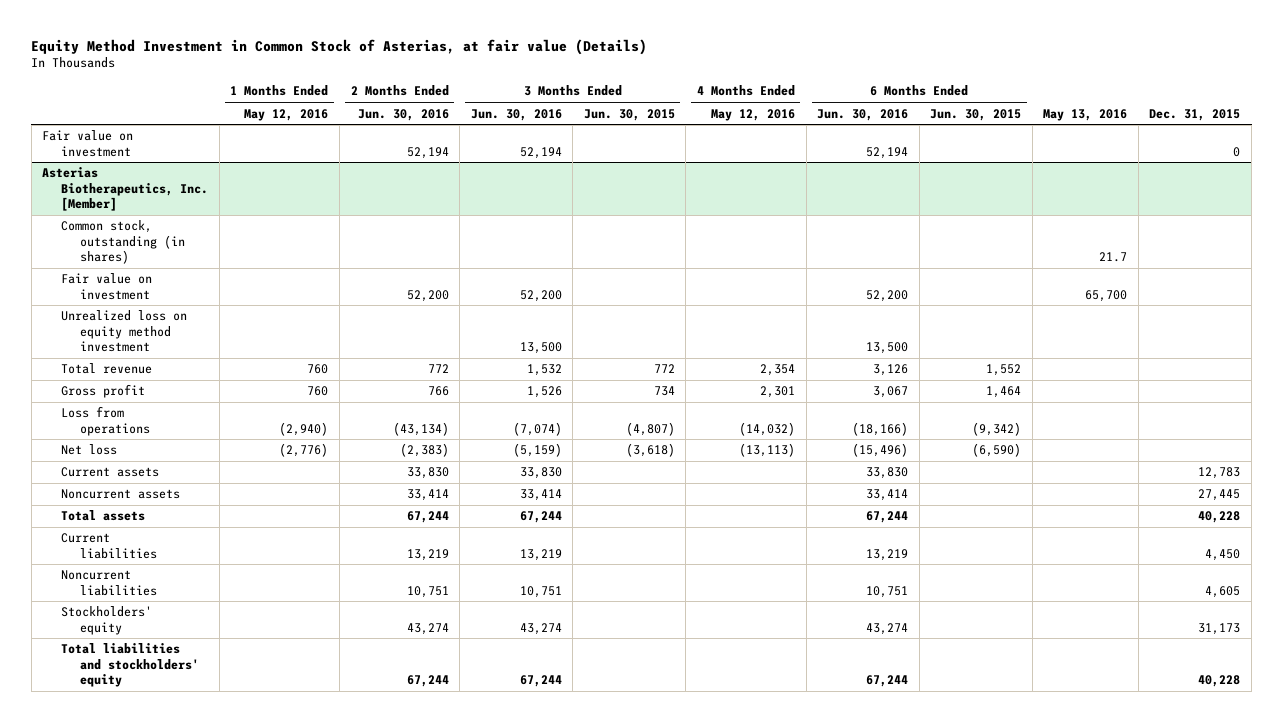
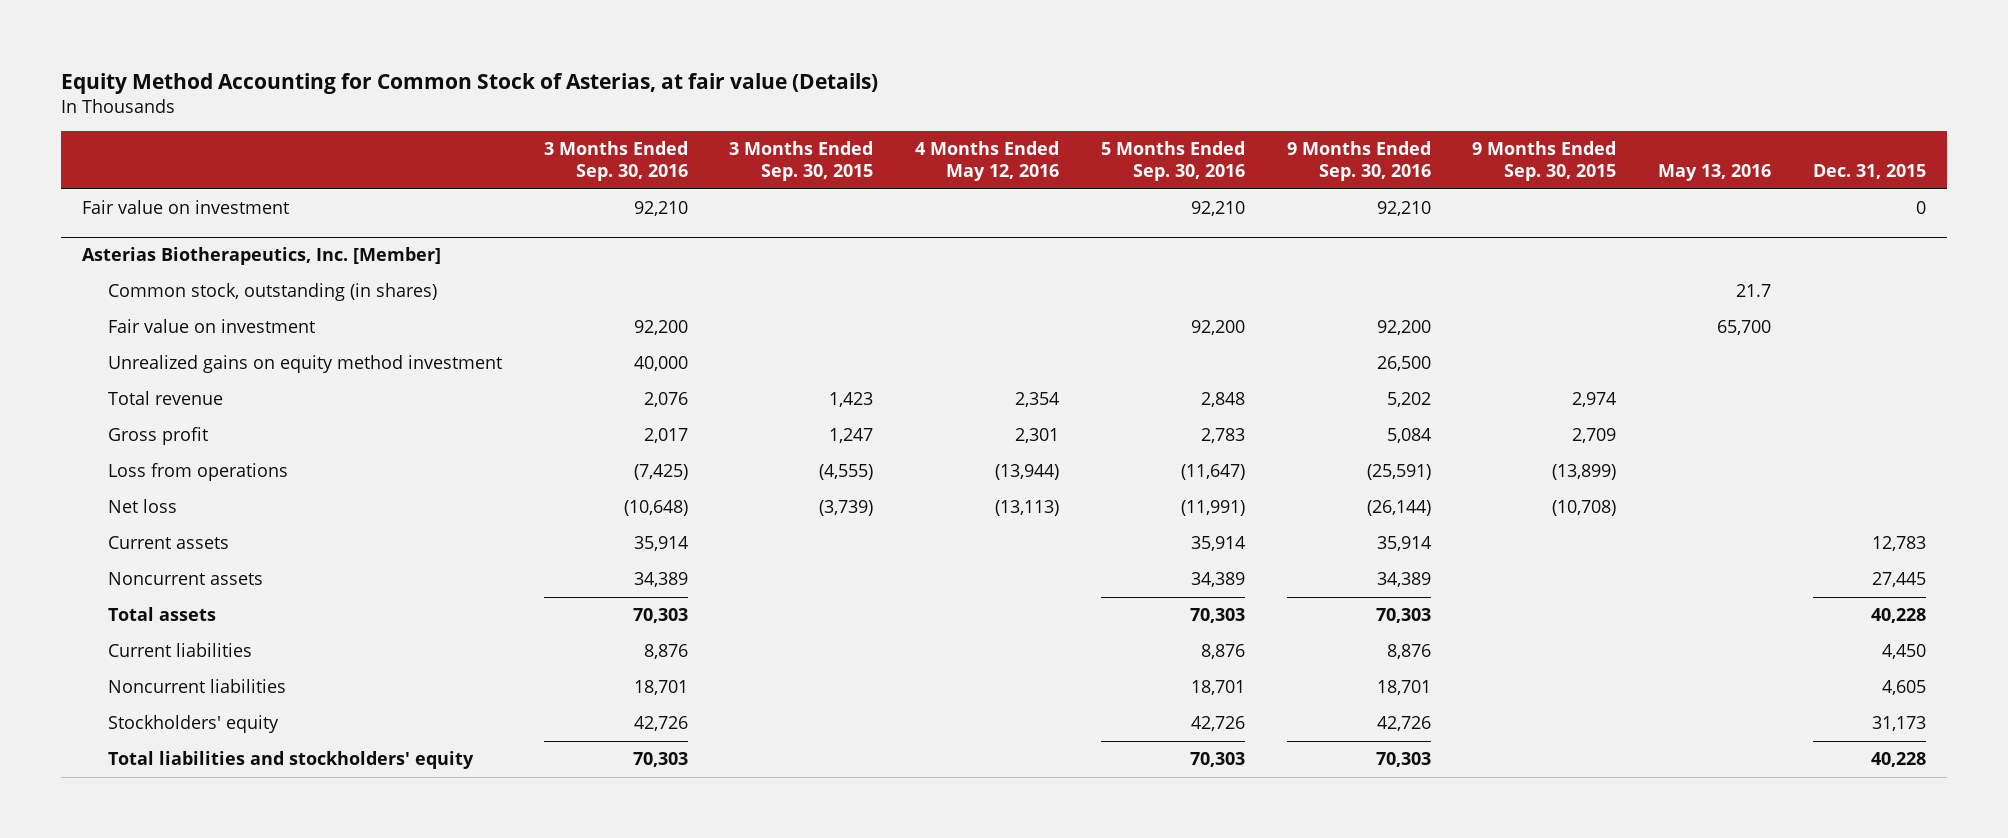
- Equity Method Investment in Common Stock of Asterias, at fair value (Details)
+ Equity Method Accounting for Common Stock of Asterias, at fair value (Details)
- | 1 Months Ended May 12, 2016 | 2 Months Ended Jun. 30, 2016 | 3 Months Ended Jun. 30, 2016 | 3 Months Ended Jun. 30, 2015 | 4 Months Ended May 12, 2016 | 6 Months Ended Jun. 30, 2016 | 6 Months Ended Jun. 30, 2015 | May 13, 2016 | Dec. 31, 2015
+ | 3 Months Ended Sep. 30, 2016 | 3 Months Ended Sep. 30, 2015 | 4 Months Ended May 12, 2016 | 5 Months Ended Sep. 30, 2016 | 9 Months Ended Sep. 30, 2016 | 9 Months Ended Sep. 30, 2015 | May 13, 2016 | Dec. 31, 2015
@ Asterias Biotherapeutics, Inc. [Member]
- Unrealized loss on equity method investment | | | 13,500 | | | 13,500 | | |
+ Unrealized gains on equity method investment | 40,000 | | | | 26,500 | | |
- Loss from operations | (2,940) | (43,134) | (7,074) | (4,807) | (14,032) | (18,166) | (9,342) | |
+ Loss from operations | (7,425) | (4,555) | (13,944) | (11,647) | (25,591) | (13,899) | |

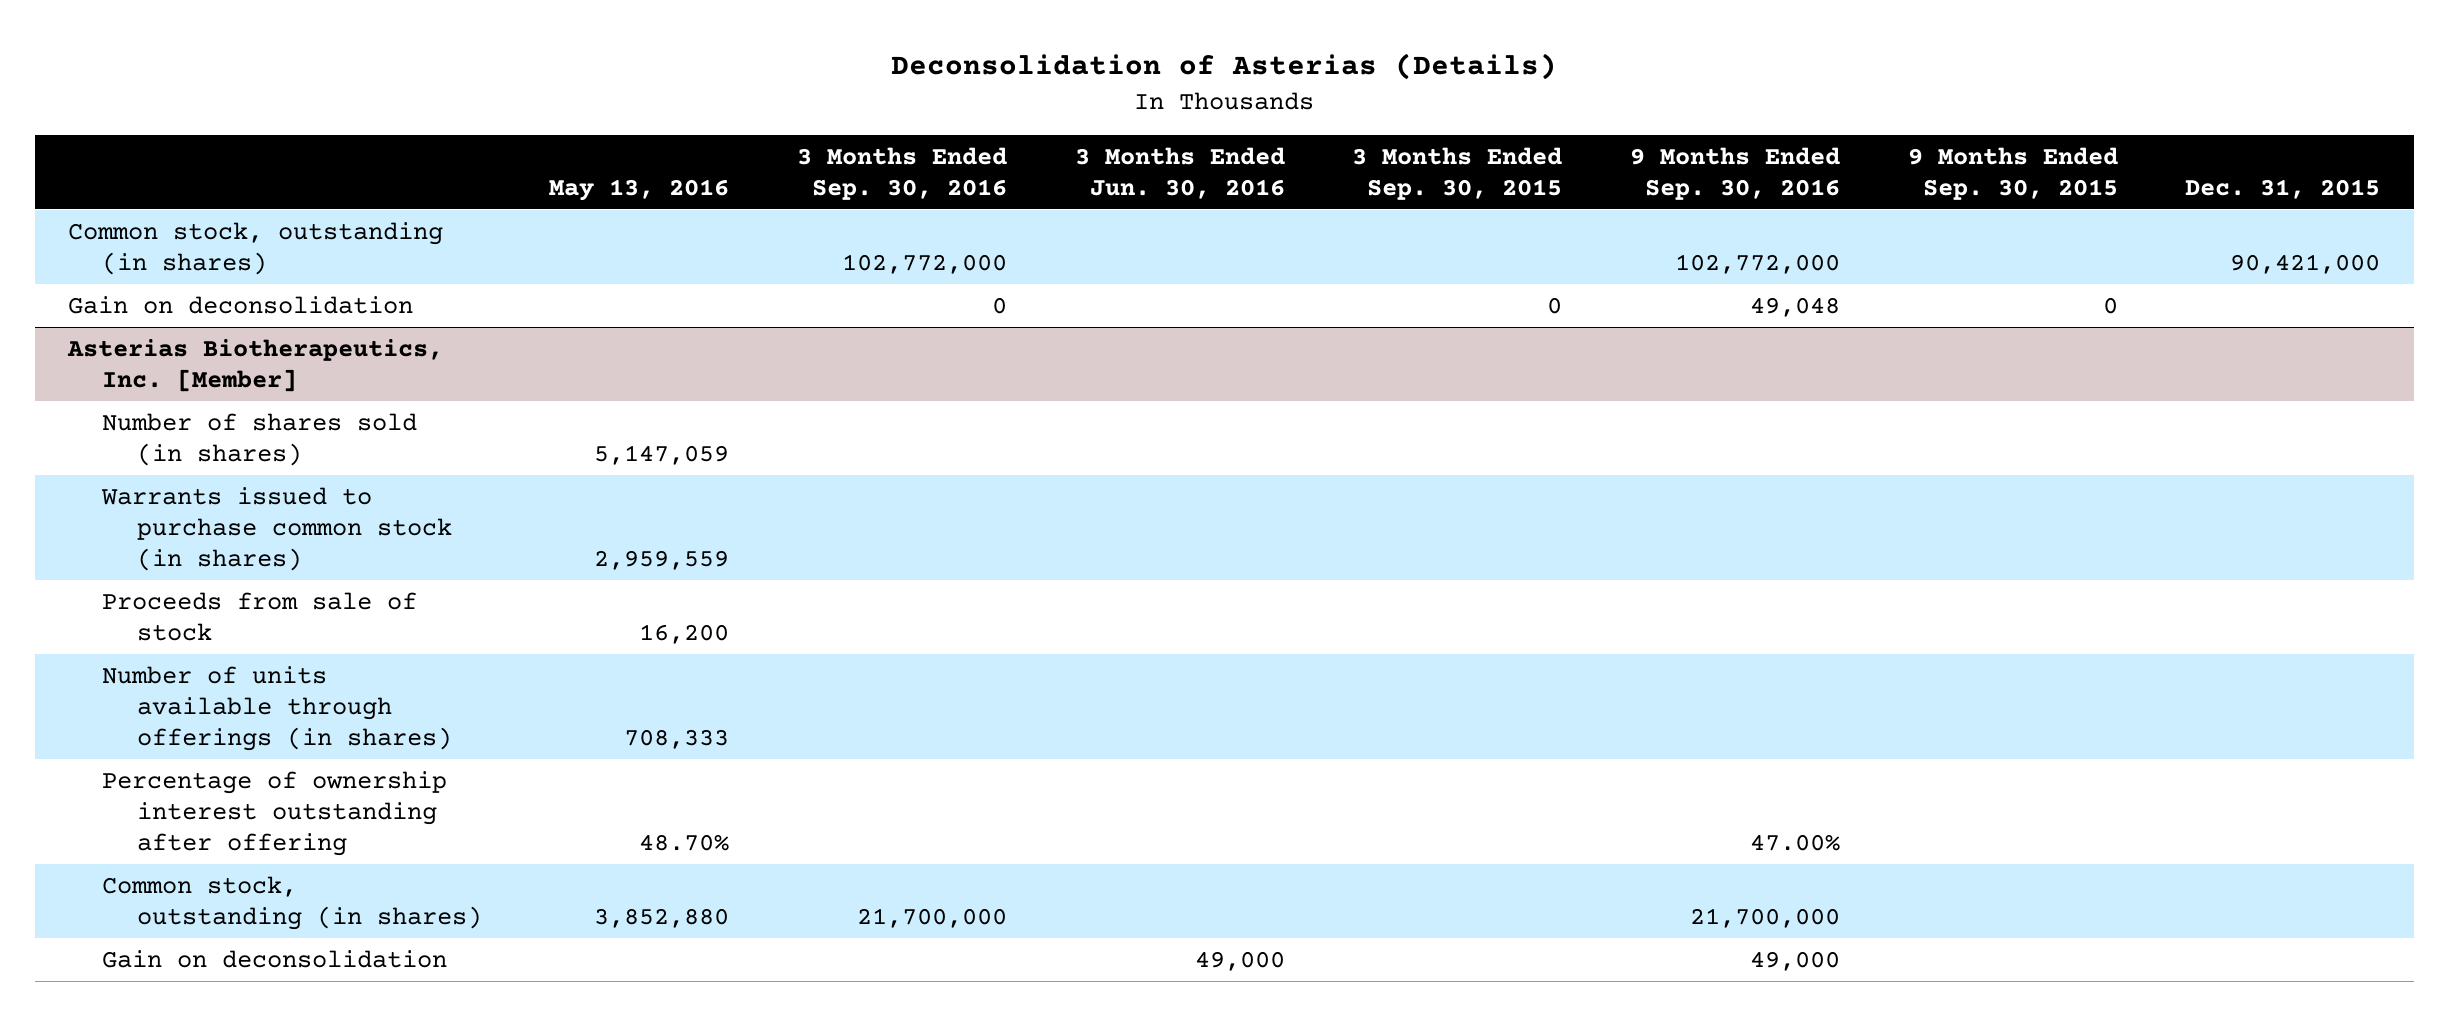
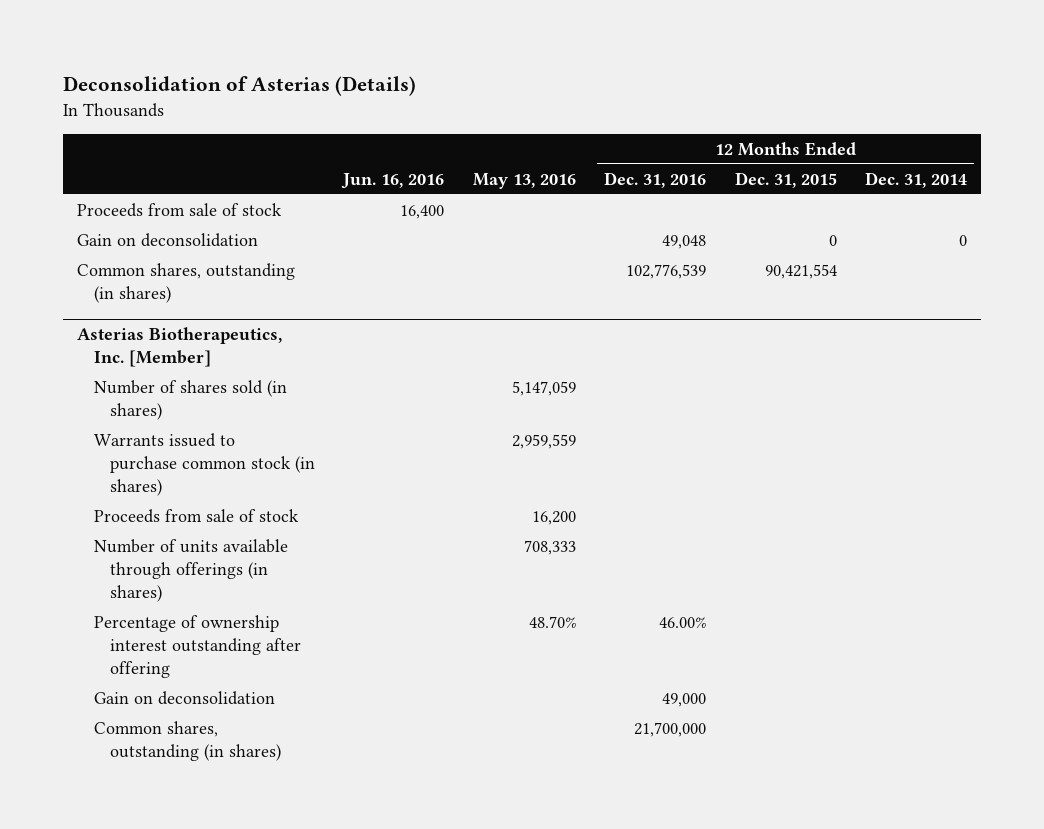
- | May 13, 2016 | 3 Months Ended Sep. 30, 2016 | 3 Months Ended Jun. 30, 2016 | 3 Months Ended Sep. 30, 2015 | 9 Months Ended Sep. 30, 2016 | 9 Months Ended Sep. 30, 2015 | Dec. 31, 2015
+ | Jun. 16, 2016 | May 13, 2016 | 12 Months Ended Dec. 31, 2016 | 12 Months Ended Dec. 31, 2015 | 12 Months Ended Dec. 31, 2014
- Common stock, outstanding (in shares) | | 102,772,000 | | | 102,772,000 | | 90,421,000
+ Proceeds from sale of stock | 16,400 | | | |
+ Common shares, outstanding (in shares) | | | 102,776,539 | 90,421,554 |
@ Asterias Biotherapeutics, Inc. [Member]
- Common stock, outstanding (in shares) | 3,852,880 | 21,700,000 | | | 21,700,000 | |
+ Common shares, outstanding (in shares) | | | 21,700,000 | |

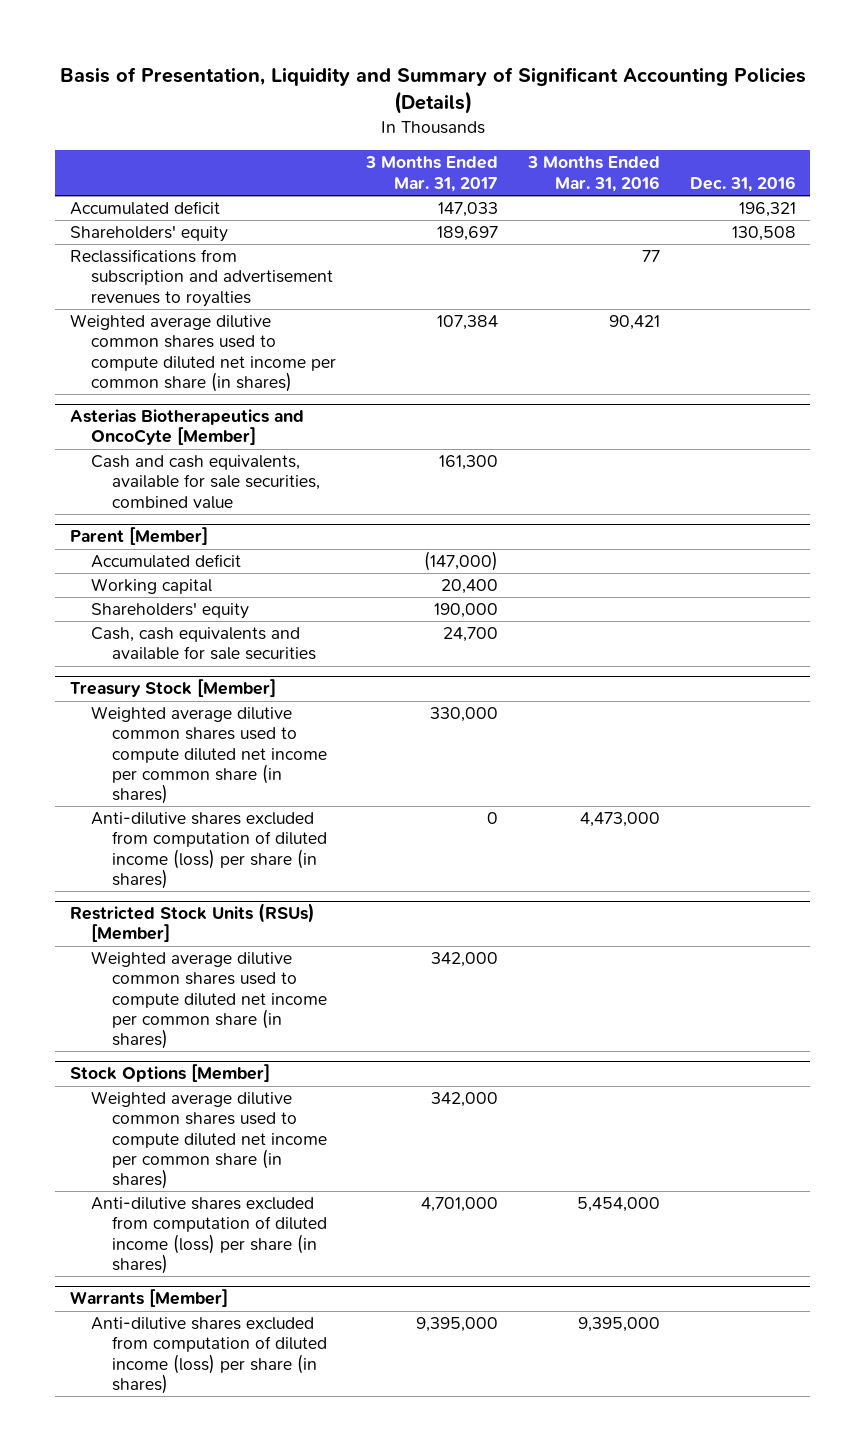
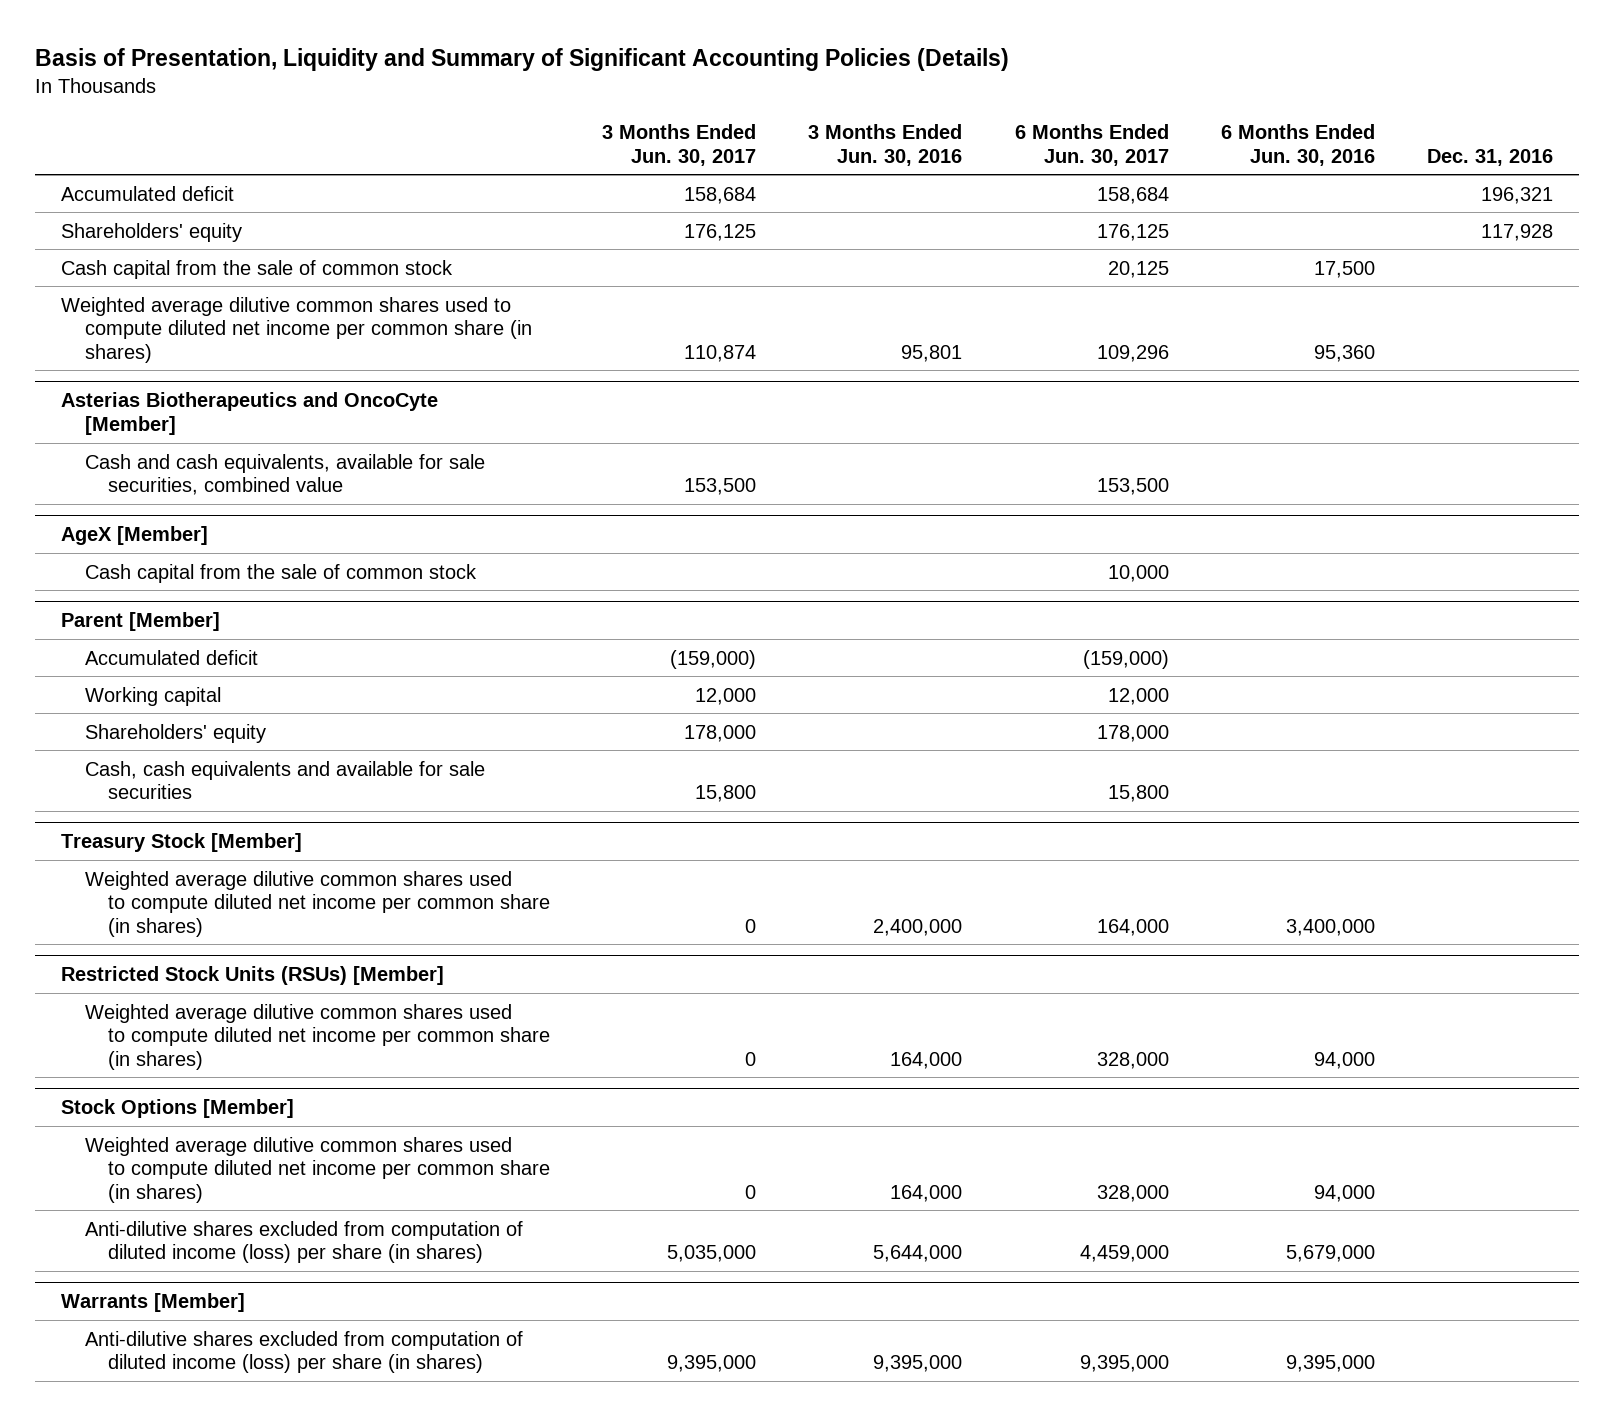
- | 3 Months Ended Mar. 31, 2017 | 3 Months Ended Mar. 31, 2016 | Dec. 31, 2016
+ | 3 Months Ended Jun. 30, 2017 | 3 Months Ended Jun. 30, 2016 | 6 Months Ended Jun. 30, 2017 | 6 Months Ended Jun. 30, 2016 | Dec. 31, 2016
- Shareholders' equity | 189,697 | | 130,508
- Reclassifications from subscription and advertisement revenues to royalties | | 77 |
+ Shareholders' equity | 176,125 | | 176,125 | | 117,928
+ Cash capital from the sale of common stock | | | 20,125 | 17,500 |
+ AgeX [Member]
+ Cash capital from the sale of common stock | | | 10,000 | |
@ Treasury Stock [Member]
- Anti-dilutive shares excluded from computation of diluted income (loss) per share (in shares) | 0 | 4,473,000 |

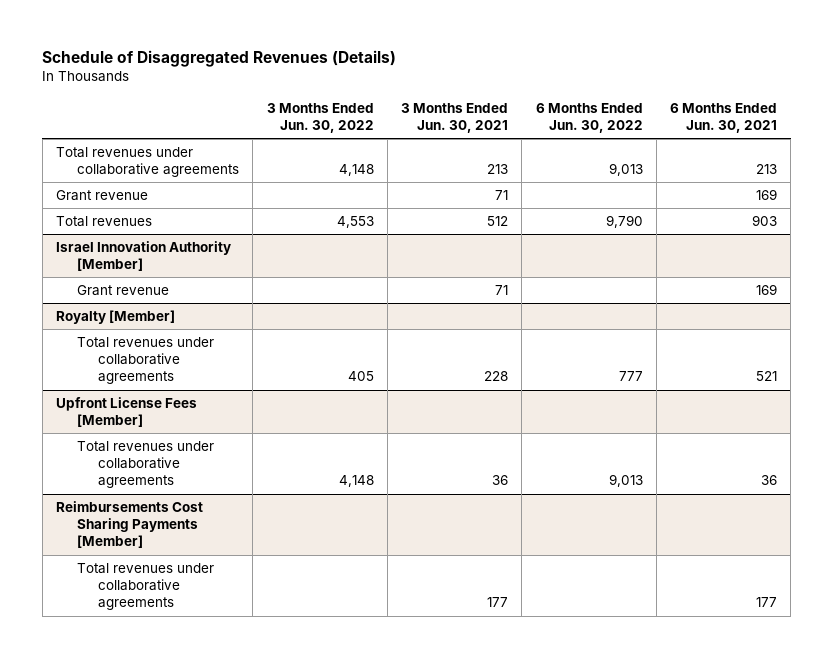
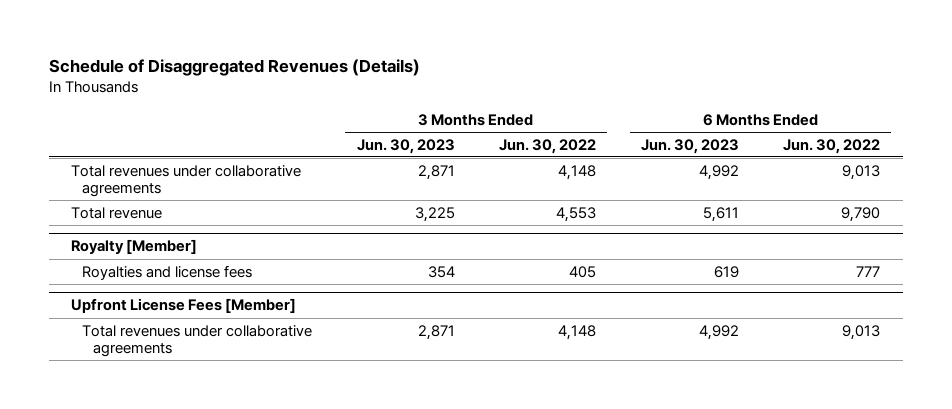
- | 3 Months Ended Jun. 30, 2022 | 3 Months Ended Jun. 30, 2021 | 6 Months Ended Jun. 30, 2022 | 6 Months Ended Jun. 30, 2021
+ | 3 Months Ended Jun. 30, 2023 | 3 Months Ended Jun. 30, 2022 | 6 Months Ended Jun. 30, 2023 | 6 Months Ended Jun. 30, 2022
- Grant revenue | | 71 | | 169
- Total revenues | 4,553 | 512 | 9,790 | 903
- Israel Innovation Authority [Member]
- Grant revenue | | 71 | | 169
+ Total revenue | 3,225 | 4,553 | 5,611 | 9,790
@ Royalty [Member]
- Total revenues under collaborative agreements | 405 | 228 | 777 | 521
+ Royalties and license fees | 354 | 405 | 619 | 777
- Reimbursements Cost Sharing Payments [Member]
- Total revenues under collaborative agreements | | 177 | | 177

